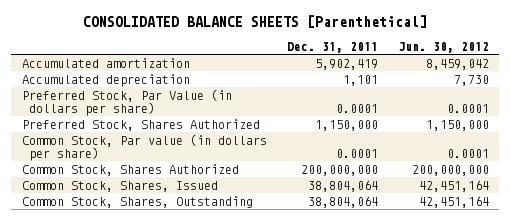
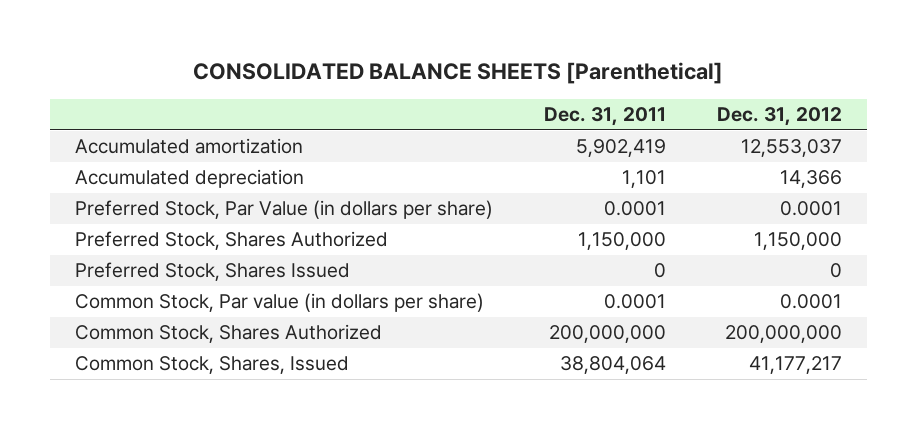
- | Dec. 31, 2011 | Jun. 30, 2012
+ | Dec. 31, 2011 | Dec. 31, 2012
+ Preferred Stock, Shares Issued | 0 | 0
- Common Stock, Shares, Outstanding | 38,804,064 | 42,451,164

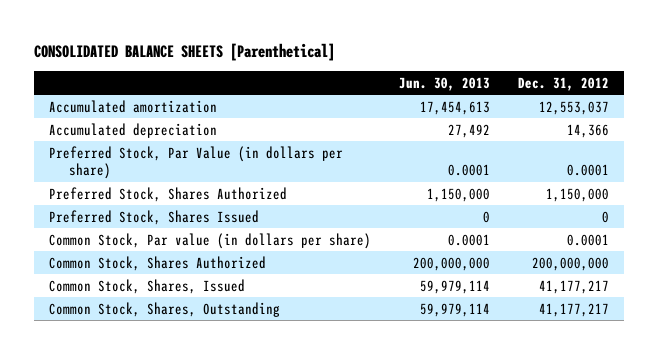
- | Dec. 31, 2011 | Dec. 31, 2012
+ | Jun. 30, 2013 | Dec. 31, 2012
+ Common Stock, Shares, Outstanding | 59,979,114 | 41,177,217

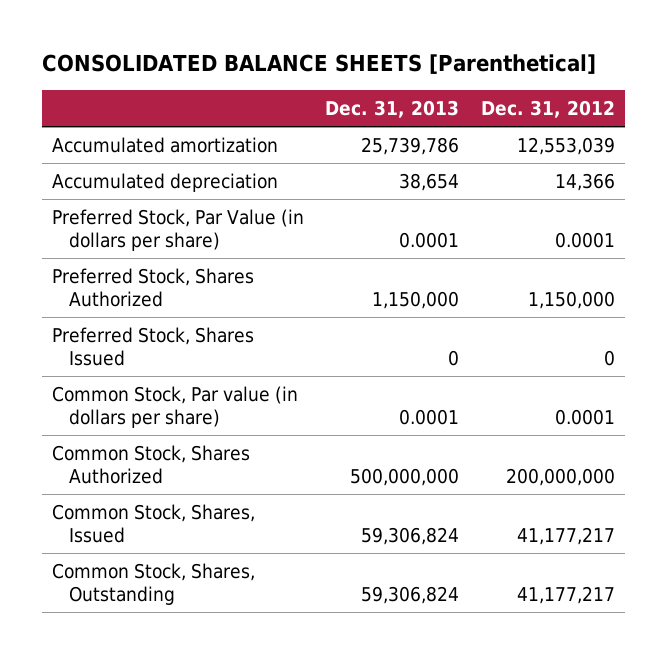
- | Jun. 30, 2013 | Dec. 31, 2012
+ | Dec. 31, 2013 | Dec. 31, 2012
- Accumulated amortization | 17,454,613 | 12,553,037
+ Accumulated amortization | 25,739,786 | 12,553,039

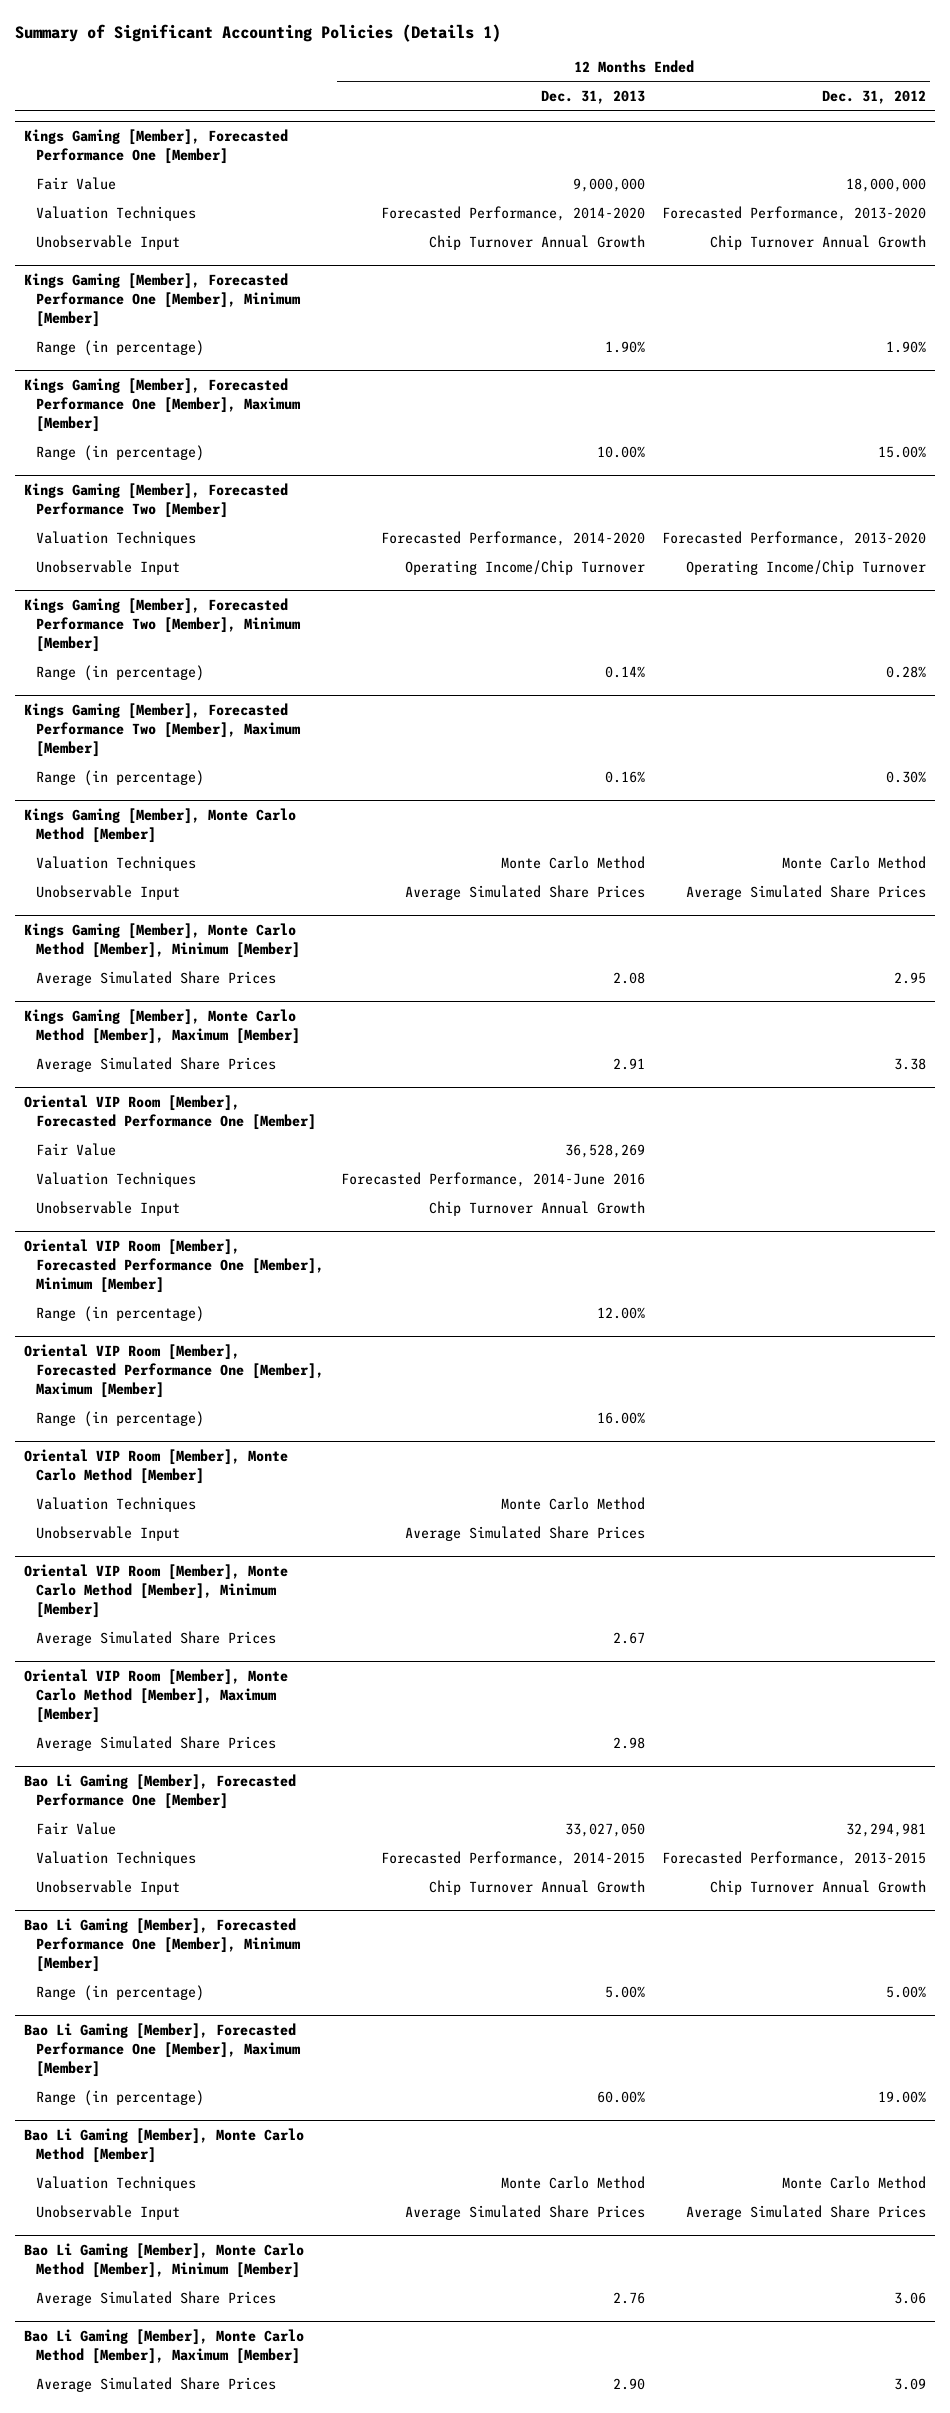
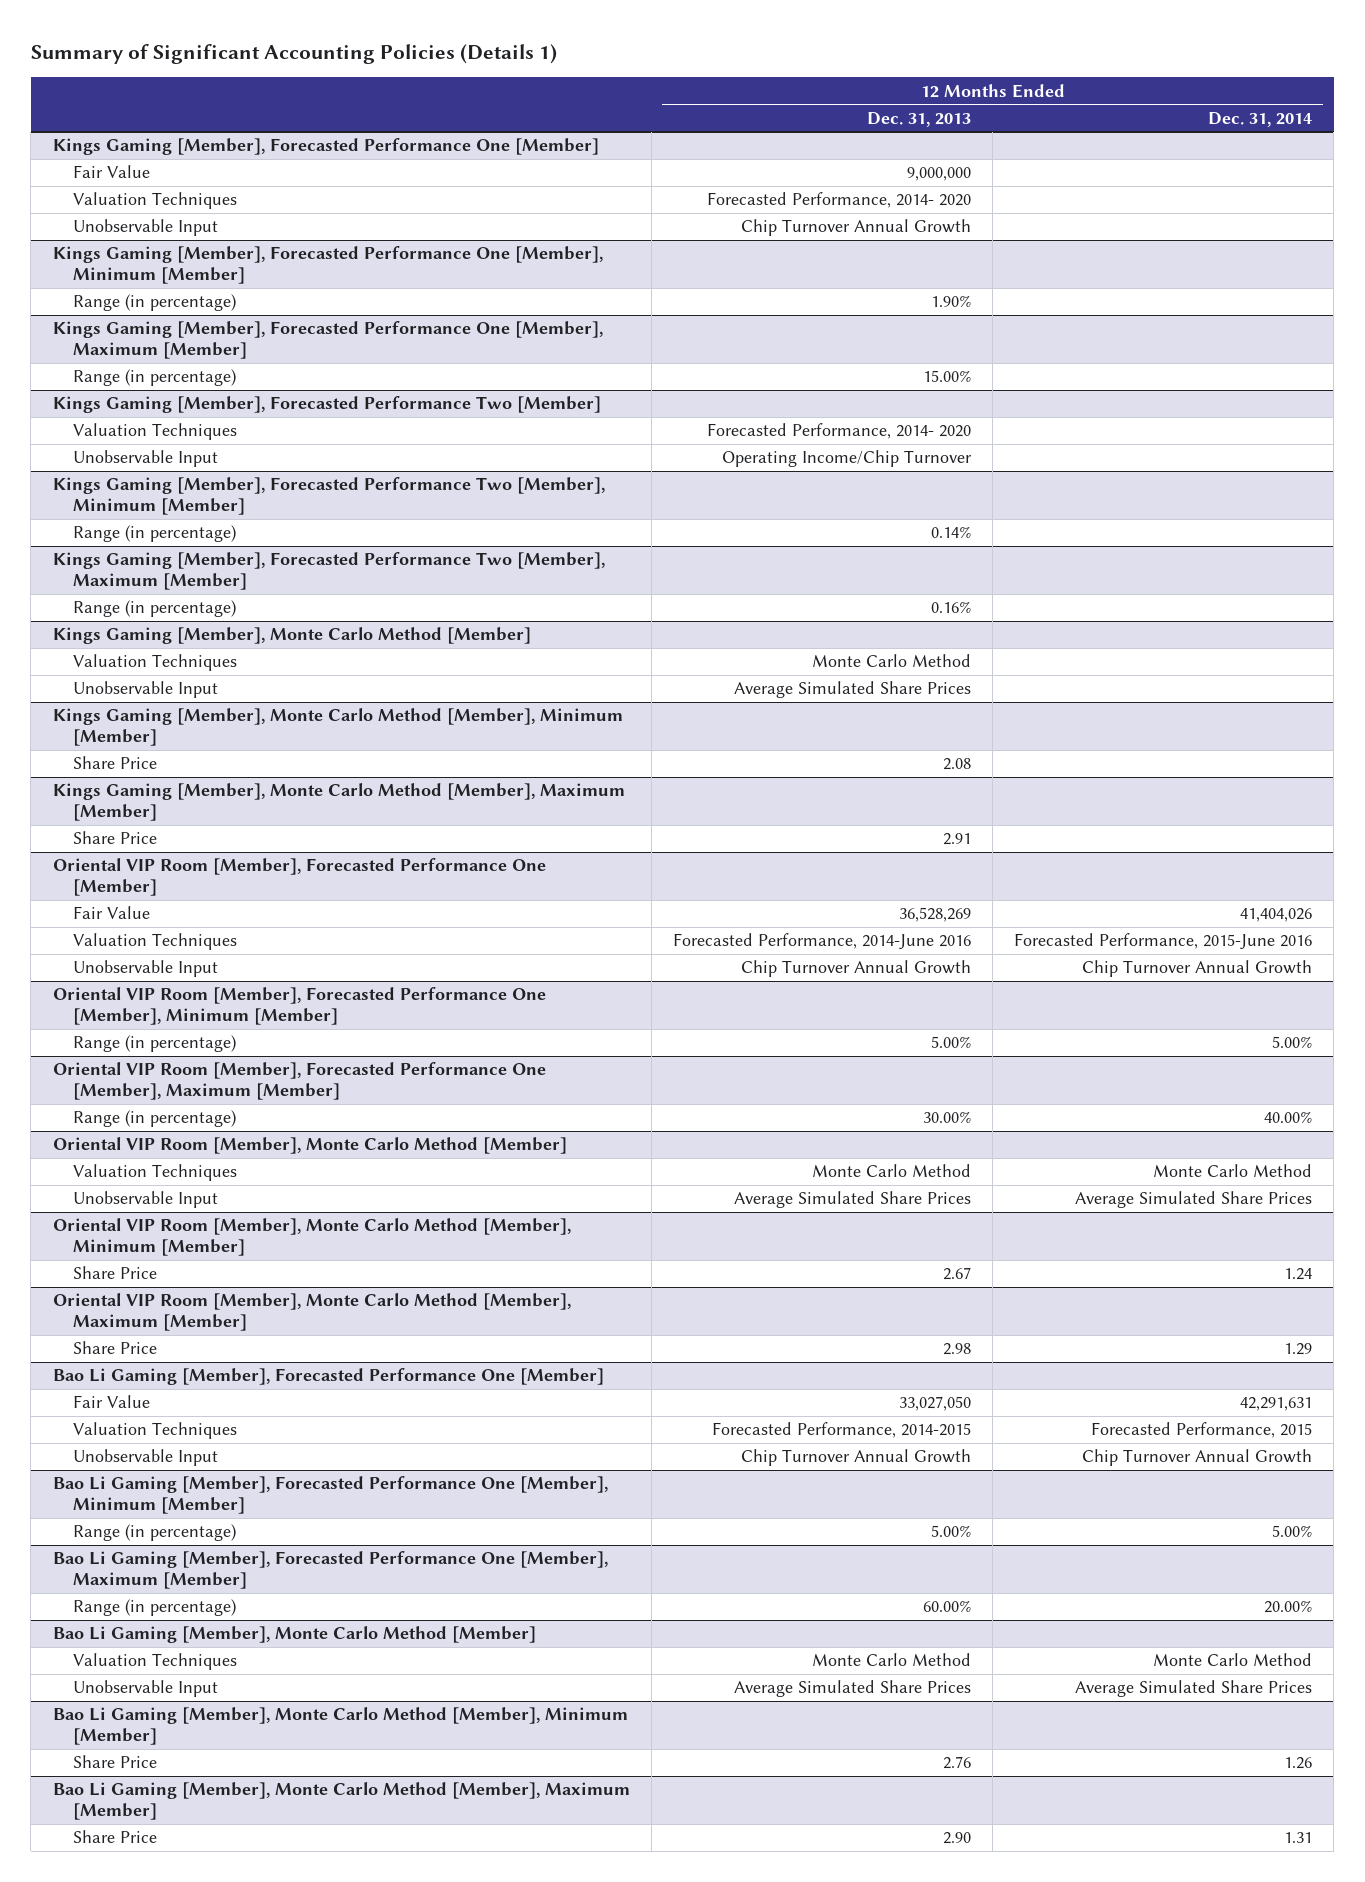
- | 12 Months Ended Dec. 31, 2013 | 12 Months Ended Dec. 31, 2012
+ | 12 Months Ended Dec. 31, 2013 | 12 Months Ended Dec. 31, 2014
@ Kings Gaming [Member], Forecasted Performance One [Member]
- Valuation Techniques | Forecasted Performance, 2014-2020 | Forecasted Performance, 2013-2020
+ Valuation Techniques | Forecasted Performance, 2014- 2020 |
@ Kings Gaming [Member], Forecasted Performance One [Member], Maximum [Member]
- Range (in percentage) | 10.00% | 15.00%
+ Range (in percentage) | 15.00% |
@ Kings Gaming [Member], Forecasted Performance Two [Member]
- Valuation Techniques | Forecasted Performance, 2014-2020 | Forecasted Performance, 2013-2020
+ Valuation Techniques | Forecasted Performance, 2014- 2020 |
@ Kings Gaming [Member], Monte Carlo Method [Member], Minimum [Member]
- Average Simulated Share Prices | 2.08 | 2.95
+ Share Price | 2.08 |
@ Kings Gaming [Member], Monte Carlo Method [Member], Maximum [Member]
- Average Simulated Share Prices | 2.91 | 3.38
+ Share Price | 2.91 |
@ Oriental VIP Room [Member], Forecasted Performance One [Member], Minimum [Member]
- Range (in percentage) | 12.00% |
+ Range (in percentage) | 5.00% | 5.00%
@ Oriental VIP Room [Member], Forecasted Performance One [Member], Maximum [Member]
- Range (in percentage) | 16.00% |
+ Range (in percentage) | 30.00% | 40.00%
@ Oriental VIP Room [Member], Monte Carlo Method [Member], Minimum [Member]
- Average Simulated Share Prices | 2.67 |
+ Share Price | 2.67 | 1.24
@ Oriental VIP Room [Member], Monte Carlo Method [Member], Maximum [Member]
- Average Simulated Share Prices | 2.98 |
+ Share Price | 2.98 | 1.29
@ Bao Li Gaming [Member], Monte Carlo Method [Member], Minimum [Member]
- Average Simulated Share Prices | 2.76 | 3.06
+ Share Price | 2.76 | 1.26
@ Bao Li Gaming [Member], Monte Carlo Method [Member], Maximum [Member]
- Average Simulated Share Prices | 2.90 | 3.09
+ Share Price | 2.90 | 1.31

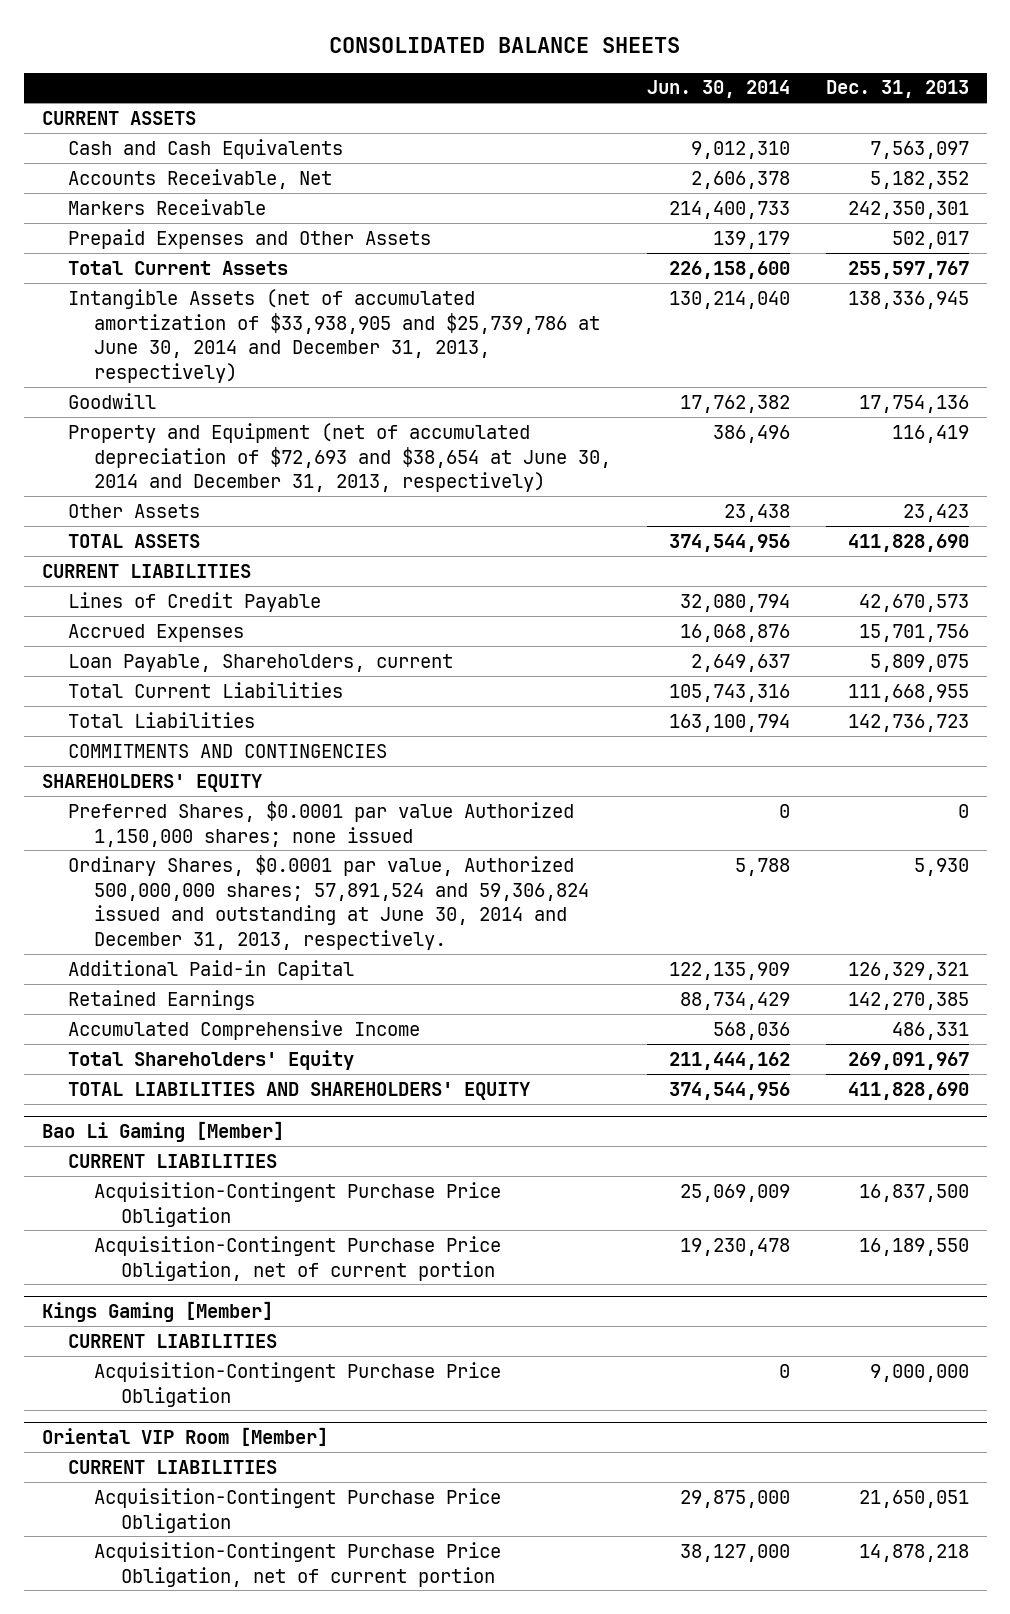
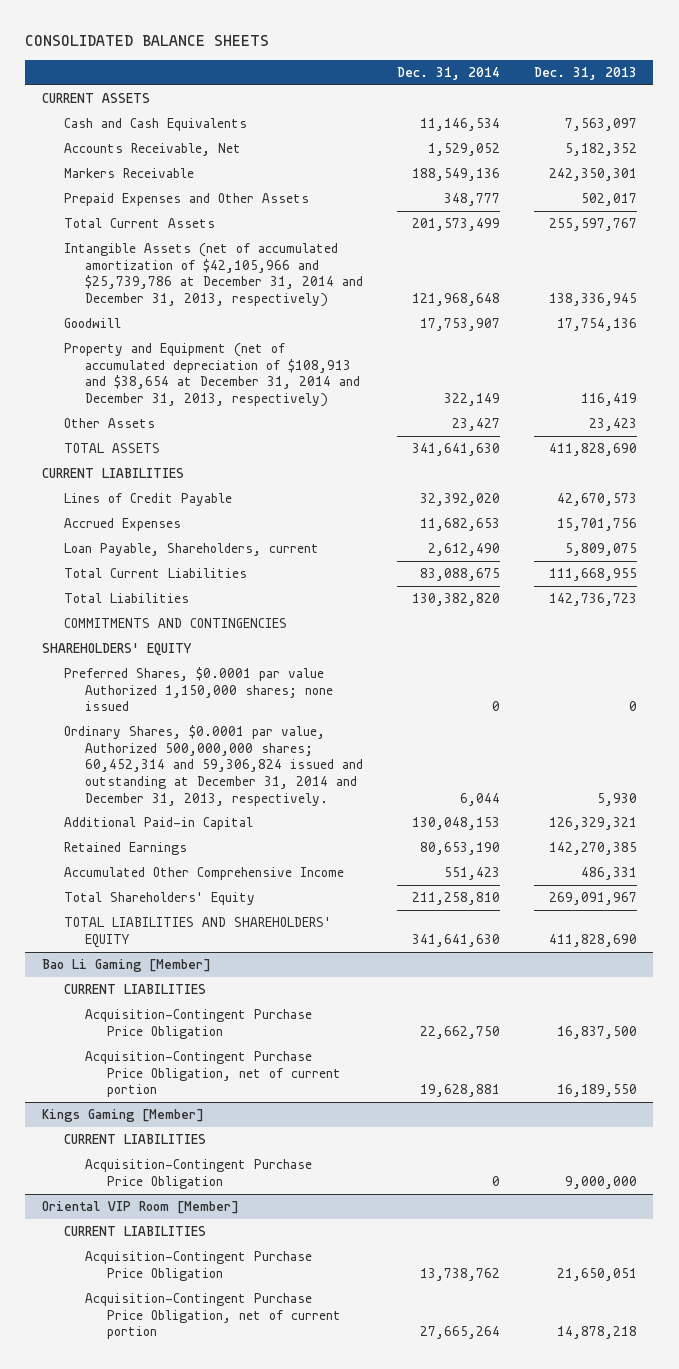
- | Jun. 30, 2014 | Dec. 31, 2013
+ | Dec. 31, 2014 | Dec. 31, 2013
- Intangible Assets (net of accumulated amortization of $33,938,905 and $25,739,786 at June 30, 2014 and December 31, 2013, respectively) | 130,214,040 | 138,336,945
+ Intangible Assets (net of accumulated amortization of $42,105,966 and $25,739,786 at December 31, 2014 and December 31, 2013, respectively) | 121,968,648 | 138,336,945
- Property and Equipment (net of accumulated depreciation of $72,693 and $38,654 at June 30, 2014 and December 31, 2013, respectively) | 386,496 | 116,419
+ Property and Equipment (net of accumulated depreciation of $108,913 and $38,654 at December 31, 2014 and December 31, 2013, respectively) | 322,149 | 116,419
- Ordinary Shares, $0.0001 par value, Authorized 500,000,000 shares; 57,891,524 and 59,306,824 issued and outstanding at June 30, 2014 and December 31, 2013, respectively. | 5,788 | 5,930
+ Ordinary Shares, $0.0001 par value, Authorized 500,000,000 shares; 60,452,314 and 59,306,824 issued and outstanding at December 31, 2014 and December 31, 2013, respectively. | 6,044 | 5,930
- Accumulated Comprehensive Income | 568,036 | 486,331
+ Accumulated Other Comprehensive Income | 551,423 | 486,331

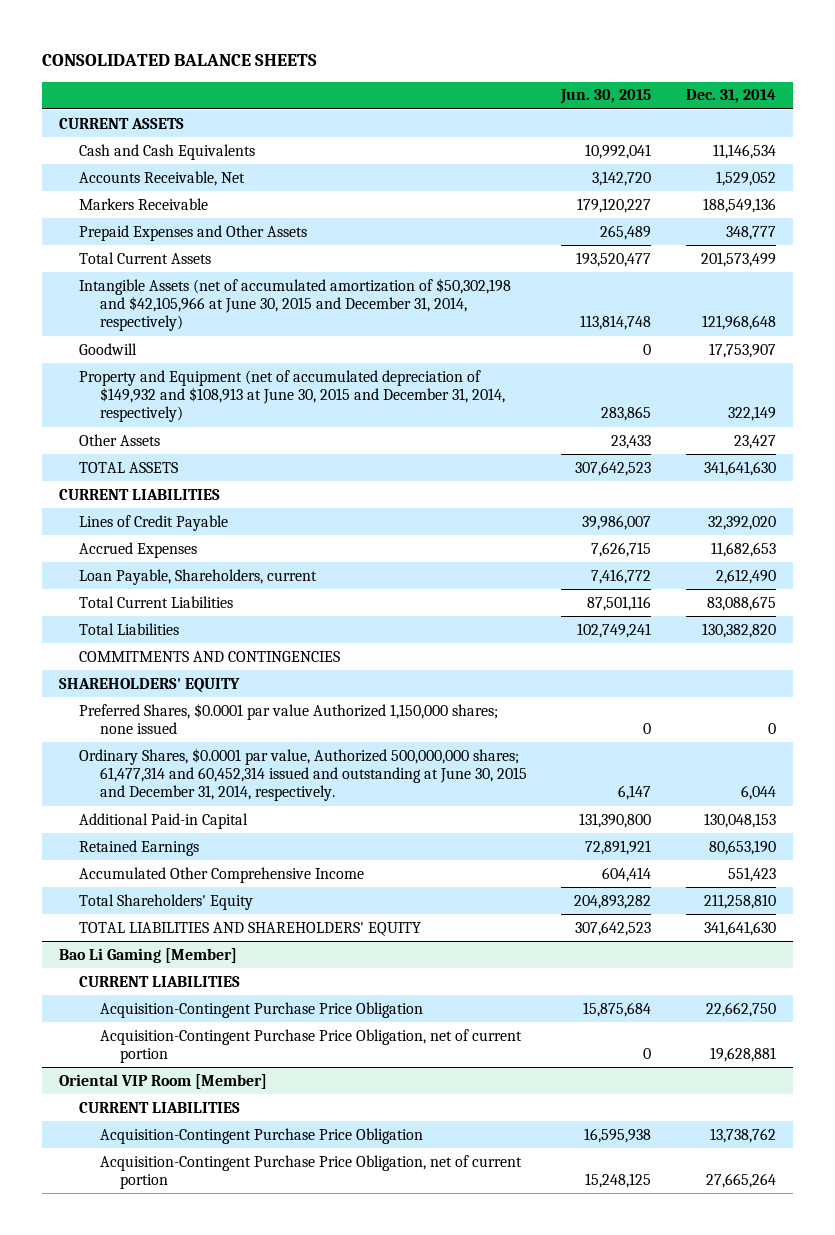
- | Dec. 31, 2014 | Dec. 31, 2013
+ | Jun. 30, 2015 | Dec. 31, 2014
- Intangible Assets (net of accumulated amortization of $42,105,966 and $25,739,786 at December 31, 2014 and December 31, 2013, respectively) | 121,968,648 | 138,336,945
+ Intangible Assets (net of accumulated amortization of $50,302,198 and $42,105,966 at June 30, 2015 and December 31, 2014, respectively) | 113,814,748 | 121,968,648
- Property and Equipment (net of accumulated depreciation of $108,913 and $38,654 at December 31, 2014 and December 31, 2013, respectively) | 322,149 | 116,419
+ Property and Equipment (net of accumulated depreciation of $149,932 and $108,913 at June 30, 2015 and December 31, 2014, respectively) | 283,865 | 322,149
- Ordinary Shares, $0.0001 par value, Authorized 500,000,000 shares; 60,452,314 and 59,306,824 issued and outstanding at December 31, 2014 and December 31, 2013, respectively. | 6,044 | 5,930
+ Ordinary Shares, $0.0001 par value, Authorized 500,000,000 shares; 61,477,314 and 60,452,314 issued and outstanding at June 30, 2015 and December 31, 2014, respectively. | 6,147 | 6,044
- Kings Gaming [Member]
- CURRENT LIABILITIES
- Acquisition-Contingent Purchase Price Obligation | 0 | 9,000,000

